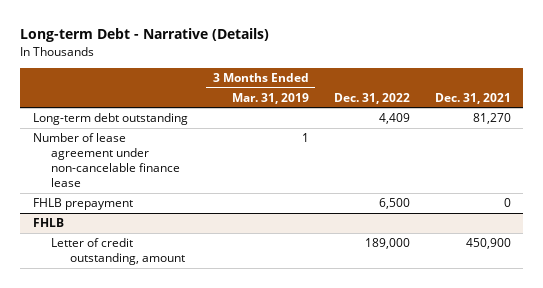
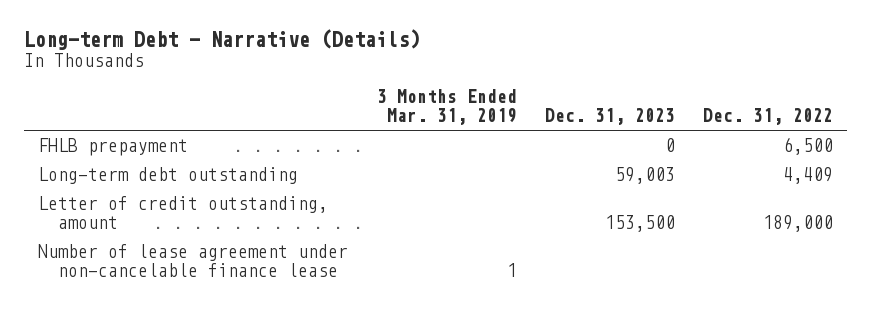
- | 3 Months Ended Mar. 31, 2019 | Dec. 31, 2022 | Dec. 31, 2021
+ | 3 Months Ended Mar. 31, 2019 | Dec. 31, 2023 | Dec. 31, 2022
- FHLB
moved down: Long-term debt outstanding | | 59,003 | 4,409
moved down: Number of lease agreement under non-cancelable finance lease | 1 | |

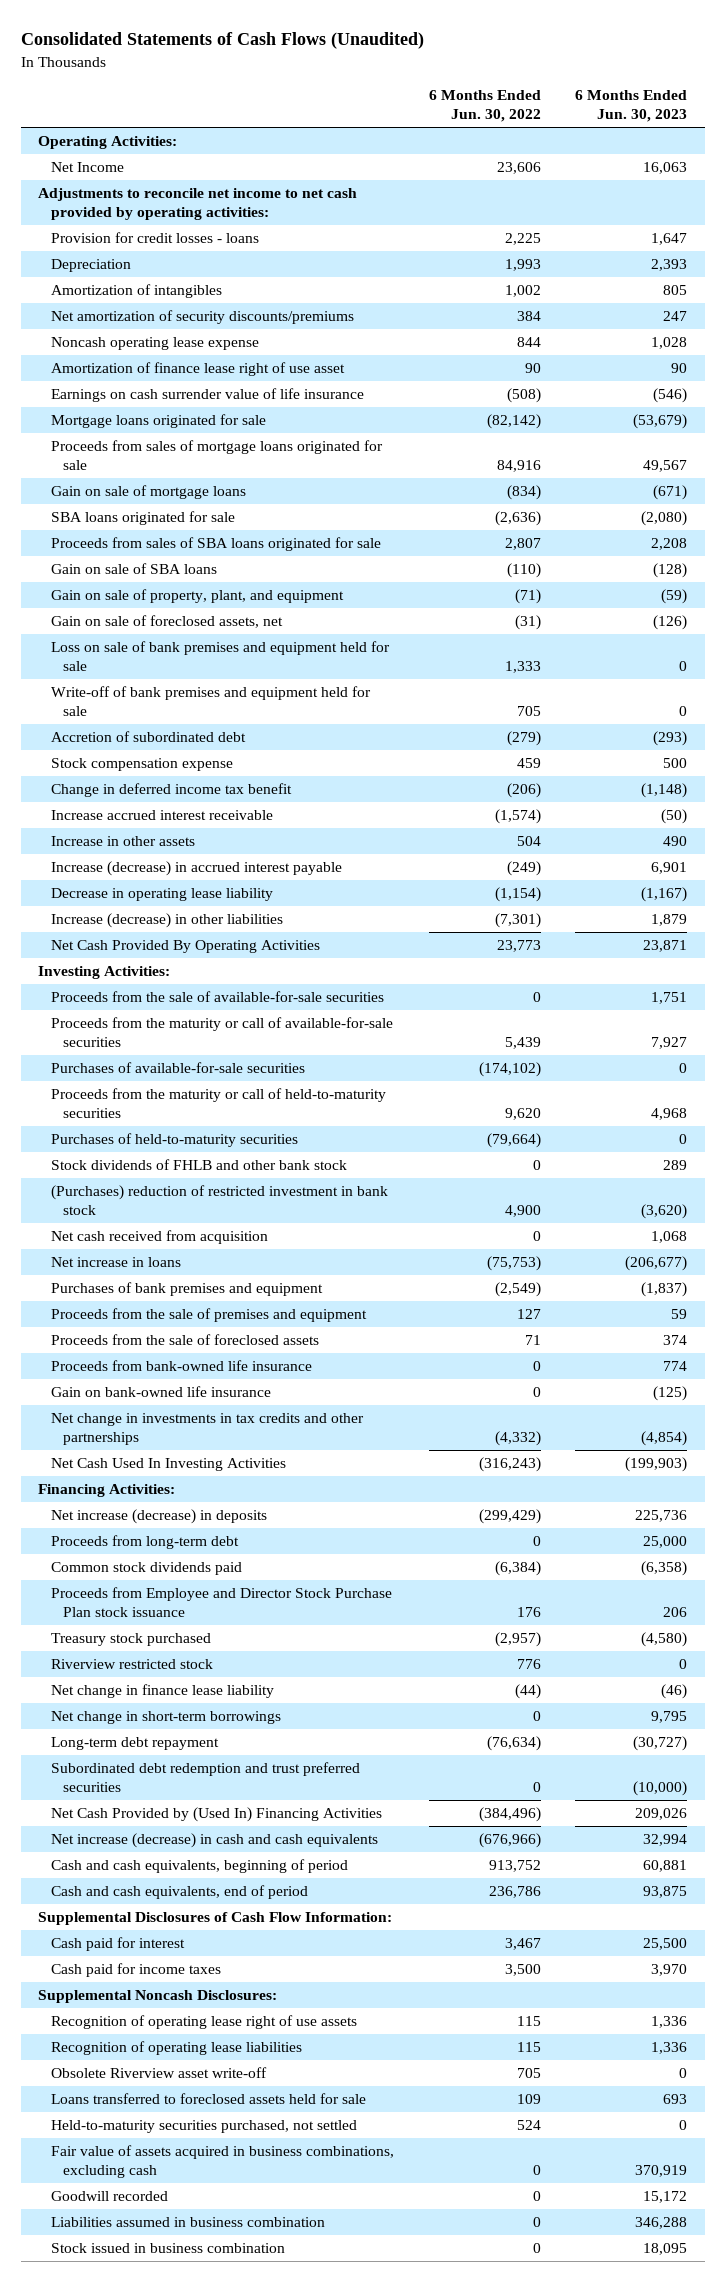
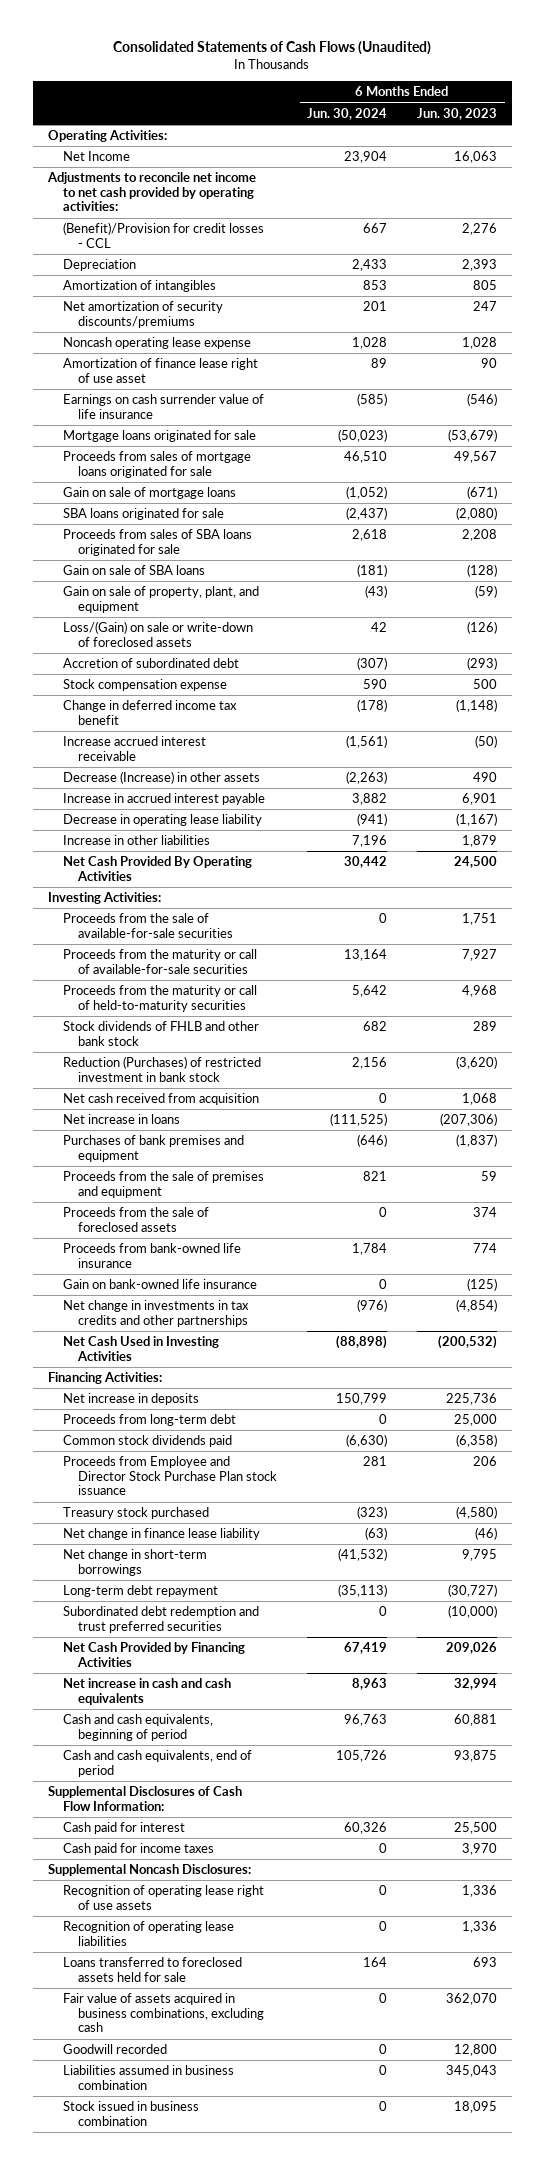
- | 6 Months Ended Jun. 30, 2022 | 6 Months Ended Jun. 30, 2023
+ | 6 Months Ended Jun. 30, 2024 | 6 Months Ended Jun. 30, 2023
- Provision for credit losses - loans | 2,225 | 1,647
+ (Benefit)/Provision for credit losses - CCL | 667 | 2,276
- Gain on sale of foreclosed assets, net | (31) | (126)
- Loss on sale of bank premises and equipment held for sale | 1,333 | 0
- Write-off of bank premises and equipment held for sale | 705 | 0
+ Loss/(Gain) on sale or write-down of foreclosed assets | 42 | (126)
- Increase in other assets | 504 | 490
- Increase (decrease) in accrued interest payable | (249) | 6,901
+ Decrease (Increase) in other assets | (2,263) | 490
+ Increase in accrued interest payable | 3,882 | 6,901
- Increase (decrease) in other liabilities | (7,301) | 1,879
- Net Cash Provided By Operating Activities | 23,773 | 23,871
+ Increase in other liabilities | 7,196 | 1,879
+ Net Cash Provided By Operating Activities | 30,442 | 24,500
- Purchases of available-for-sale securities | (174,102) | 0
- Purchases of held-to-maturity securities | (79,664) | 0
- (Purchases) reduction of restricted investment in bank stock | 4,900 | (3,620)
+ Reduction (Purchases) of restricted investment in bank stock | 2,156 | (3,620)
- Net increase in loans | (75,753) | (206,677)
+ Net increase in loans | (111,525) | (207,306)
- Net Cash Used In Investing Activities | (316,243) | (199,903)
+ Net Cash Used in Investing Activities | (88,898) | (200,532)
- Net increase (decrease) in deposits | (299,429) | 225,736
+ Net increase in deposits | 150,799 | 225,736
- Riverview restricted stock | 776 | 0
- Net Cash Provided by (Used In) Financing Activities | (384,496) | 209,026
- Net increase (decrease) in cash and cash equivalents | (676,966) | 32,994
+ Net Cash Provided by Financing Activities | 67,419 | 209,026
+ Net increase in cash and cash equivalents | 8,963 | 32,994
- Obsolete Riverview asset write-off | 705 | 0
- Held-to-maturity securities purchased, not settled | 524 | 0
- Fair value of assets acquired in business combinations, excluding cash | 0 | 370,919
- Goodwill recorded | 0 | 15,172
- Liabilities assumed in business combination | 0 | 346,288
+ Fair value of assets acquired in business combinations, excluding cash | 0 | 362,070
+ Goodwill recorded | 0 | 12,800
+ Liabilities assumed in business combination | 0 | 345,043

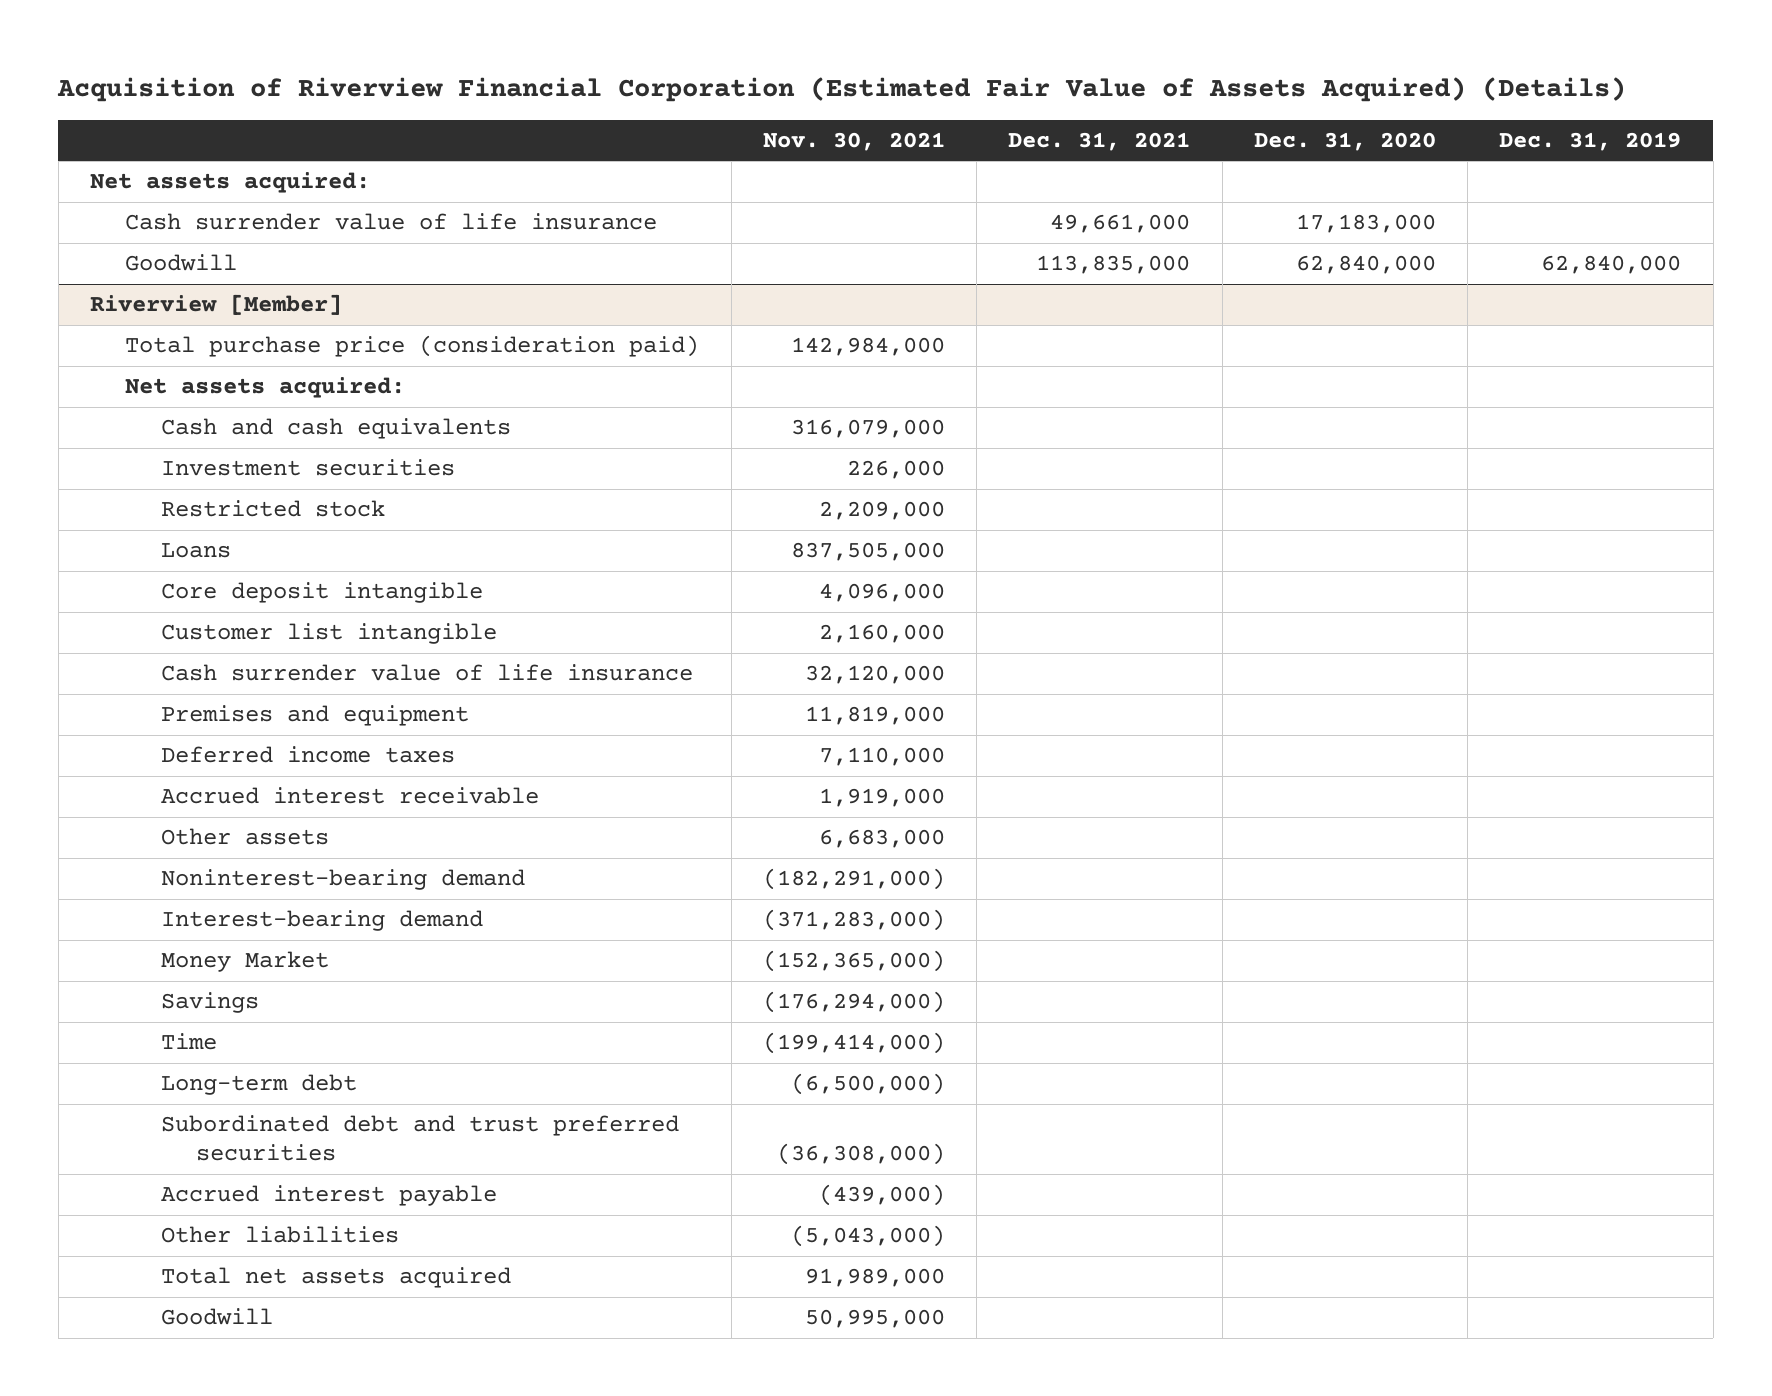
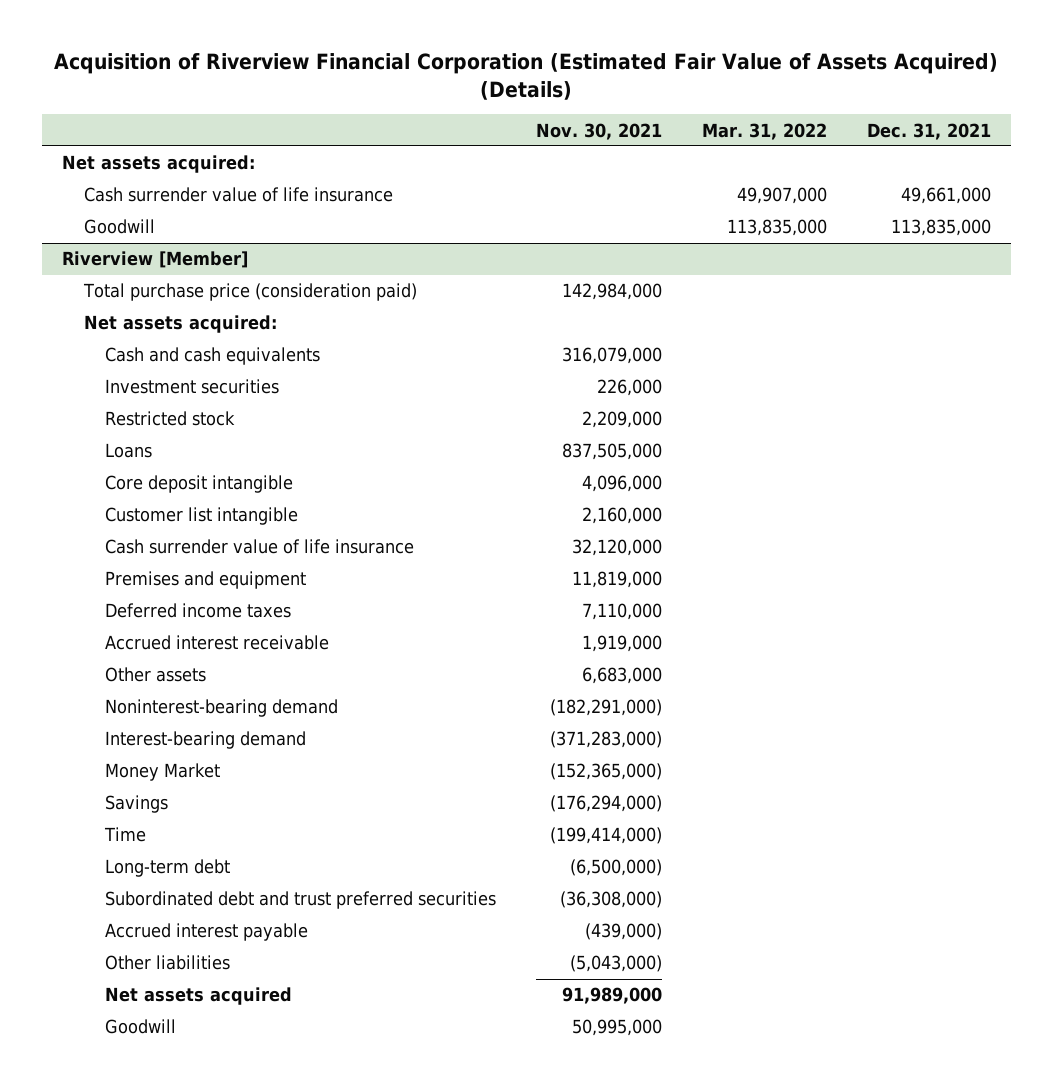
- | Nov. 30, 2021 | Dec. 31, 2021 | Dec. 31, 2020 | Dec. 31, 2019
+ | Nov. 30, 2021 | Mar. 31, 2022 | Dec. 31, 2021
@ Riverview [Member]
- Total net assets acquired | 91,989,000 | | |
+ Net assets acquired | 91,989,000 | |

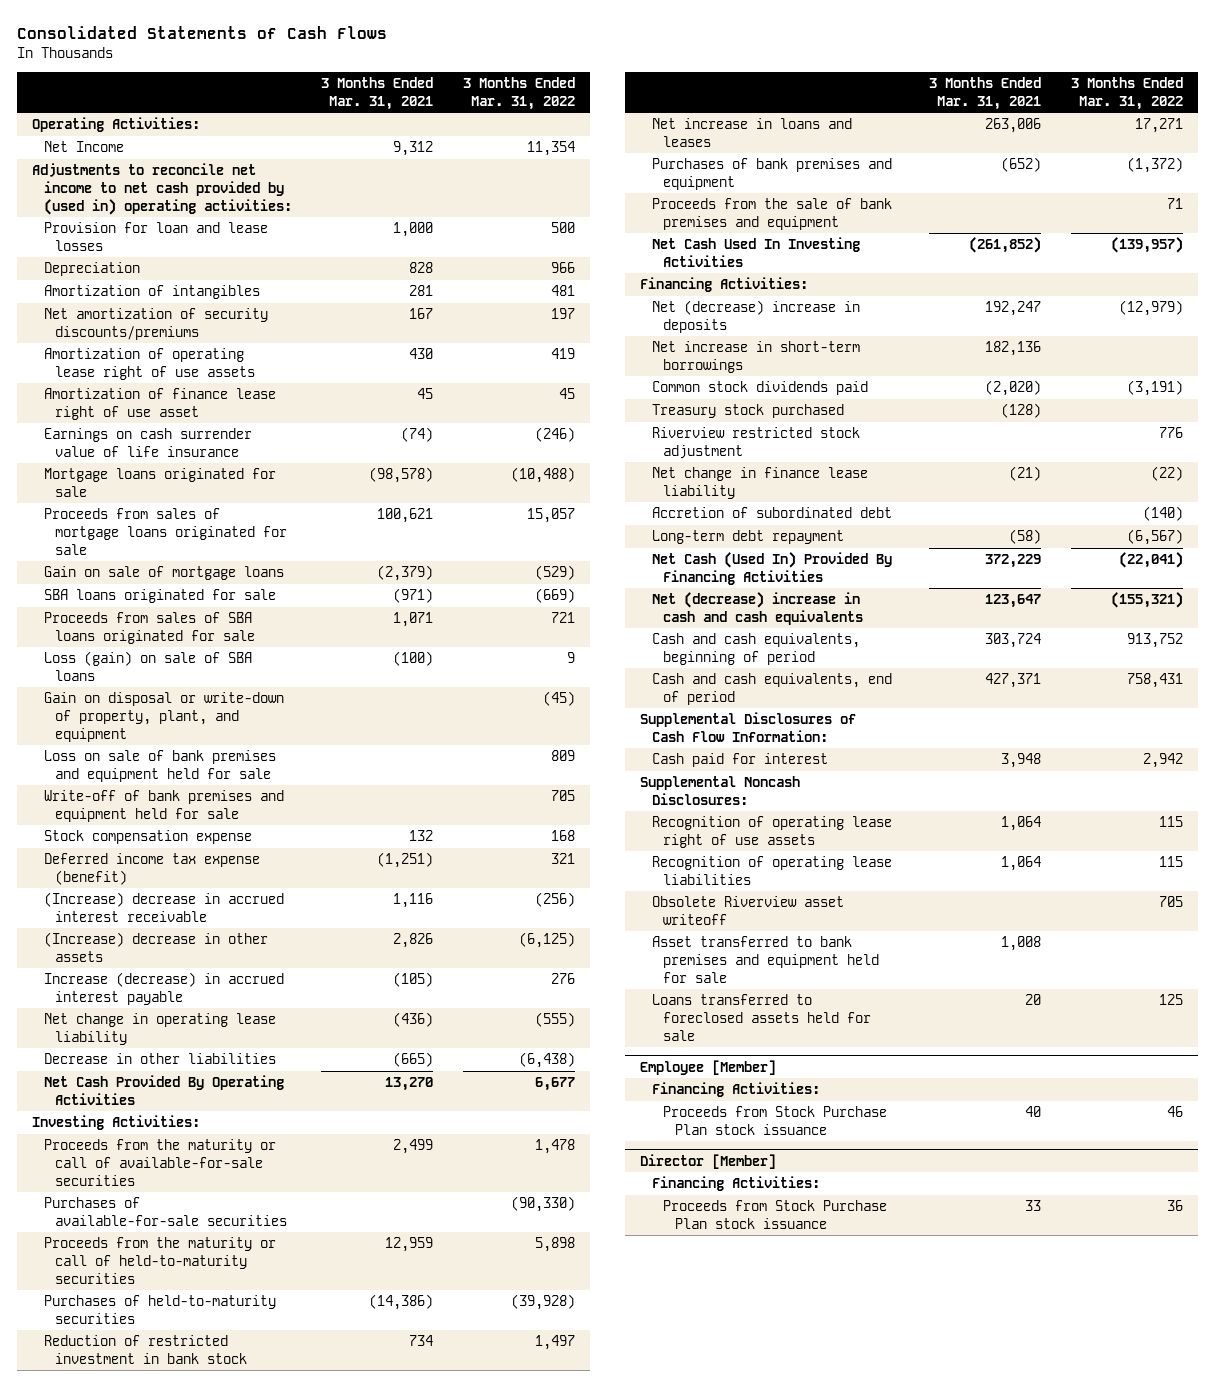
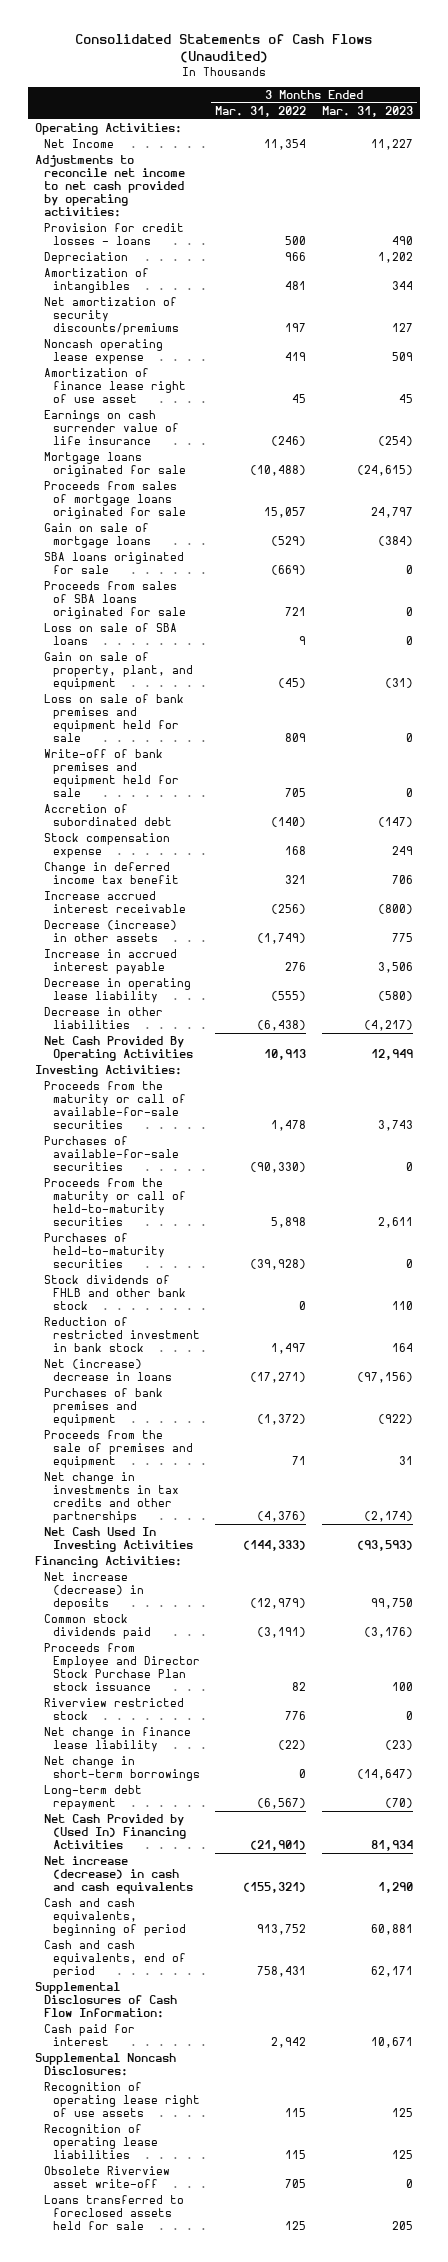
- Consolidated Statements of Cash Flows
+ Consolidated Statements of Cash Flows (Unaudited)
- | 3 Months Ended Mar. 31, 2021 | 3 Months Ended Mar. 31, 2022
+ | 3 Months Ended Mar. 31, 2022 | 3 Months Ended Mar. 31, 2023
- Adjustments to reconcile net income to net cash provided by (used in) operating activities:
- Provision for loan and lease losses | 1,000 | 500
+ Adjustments to reconcile net income to net cash provided by operating activities:
+ Provision for credit losses - loans | 500 | 490
- Amortization of operating lease right of use assets | 430 | 419
+ Noncash operating lease expense | 419 | 509
- Loss (gain) on sale of SBA loans | (100) | 9
- Gain on disposal or write-down of property, plant, and equipment | | (45)
+ Loss on sale of SBA loans | 9 | 0
+ Gain on sale of property, plant, and equipment | (45) | (31)
moved up: Accretion of subordinated debt | (140) | (147)
- Deferred income tax expense (benefit) | (1,251) | 321
- (Increase) decrease in accrued interest receivable | 1,116 | (256)
- (Increase) decrease in other assets | 2,826 | (6,125)
- Increase (decrease) in accrued interest payable | (105) | 276
- Net change in operating lease liability | (436) | (555)
+ Change in deferred income tax benefit | 321 | 706
+ Increase accrued interest receivable | (256) | (800)
+ Decrease (increase) in other assets | (1,749) | 775
+ Increase in accrued interest payable | 276 | 3,506
+ Decrease in operating lease liability | (555) | (580)
- Net Cash Provided By Operating Activities | 13,270 | 6,677
+ Net Cash Provided By Operating Activities | 10,913 | 12,949
+ Stock dividends of FHLB and other bank stock | 0 | 110
- Net increase in loans and leases | 263,006 | 17,271
+ Net (increase) decrease in loans | (17,271) | (97,156)
- Proceeds from the sale of bank premises and equipment | | 71
- Net Cash Used In Investing Activities | (261,852) | (139,957)
+ Proceeds from the sale of premises and equipment | 71 | 31
+ Net change in investments in tax credits and other partnerships | (4,376) | (2,174)
+ Net Cash Used In Investing Activities | (144,333) | (93,593)
- Net (decrease) increase in deposits | 192,247 | (12,979)
- Net increase in short-term borrowings | 182,136 |
+ Net increase (decrease) in deposits | (12,979) | 99,750
- Treasury stock purchased | (128) |
- Riverview restricted stock adjustment | | 776
+ Proceeds from Employee and Director Stock Purchase Plan stock issuance | 82 | 100
+ Riverview restricted stock | 776 | 0
+ Net change in short-term borrowings | 0 | (14,647)
- Net Cash (Used In) Provided By Financing Activities | 372,229 | (22,041)
- Net (decrease) increase in cash and cash equivalents | 123,647 | (155,321)
+ Net Cash Provided by (Used In) Financing Activities | (21,901) | 81,934
+ Net increase (decrease) in cash and cash equivalents | (155,321) | 1,290
- Obsolete Riverview asset writeoff | | 705
- Asset transferred to bank premises and equipment held for sale | 1,008 |
+ Obsolete Riverview asset write-off | 705 | 0
- Employee [Member]
- Financing Activities:
- Proceeds from Stock Purchase Plan stock issuance | 40 | 46
- Director [Member]
- Financing Activities:
- Proceeds from Stock Purchase Plan stock issuance | 33 | 36

